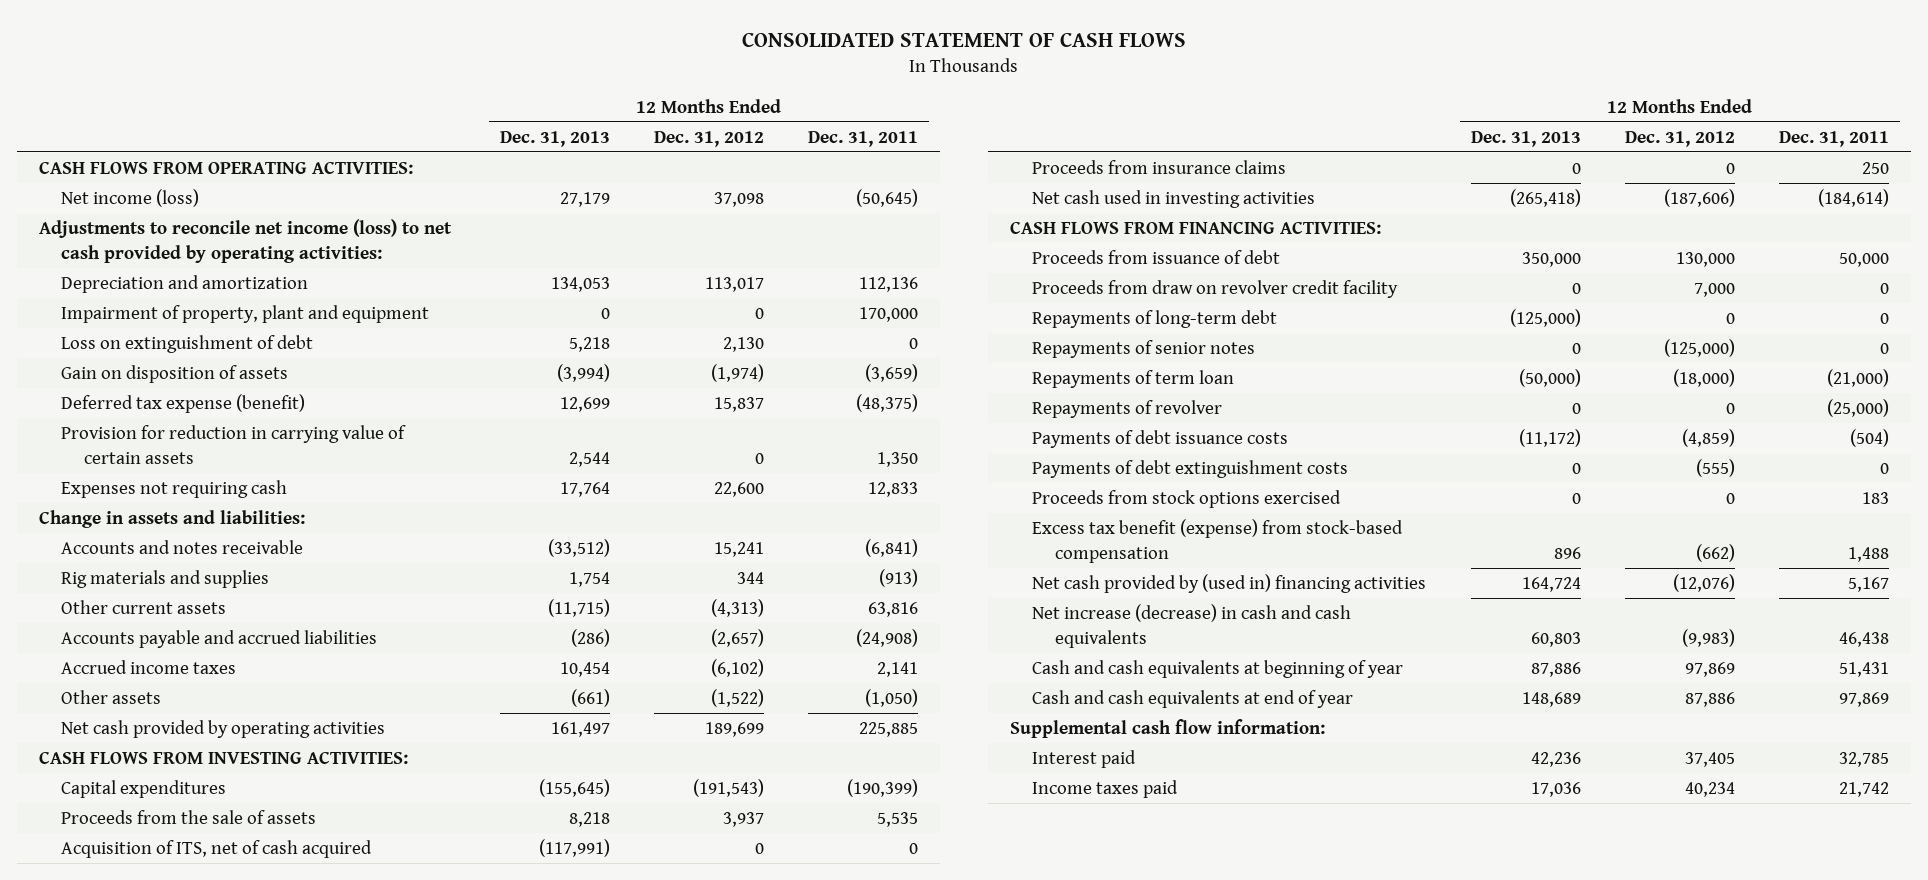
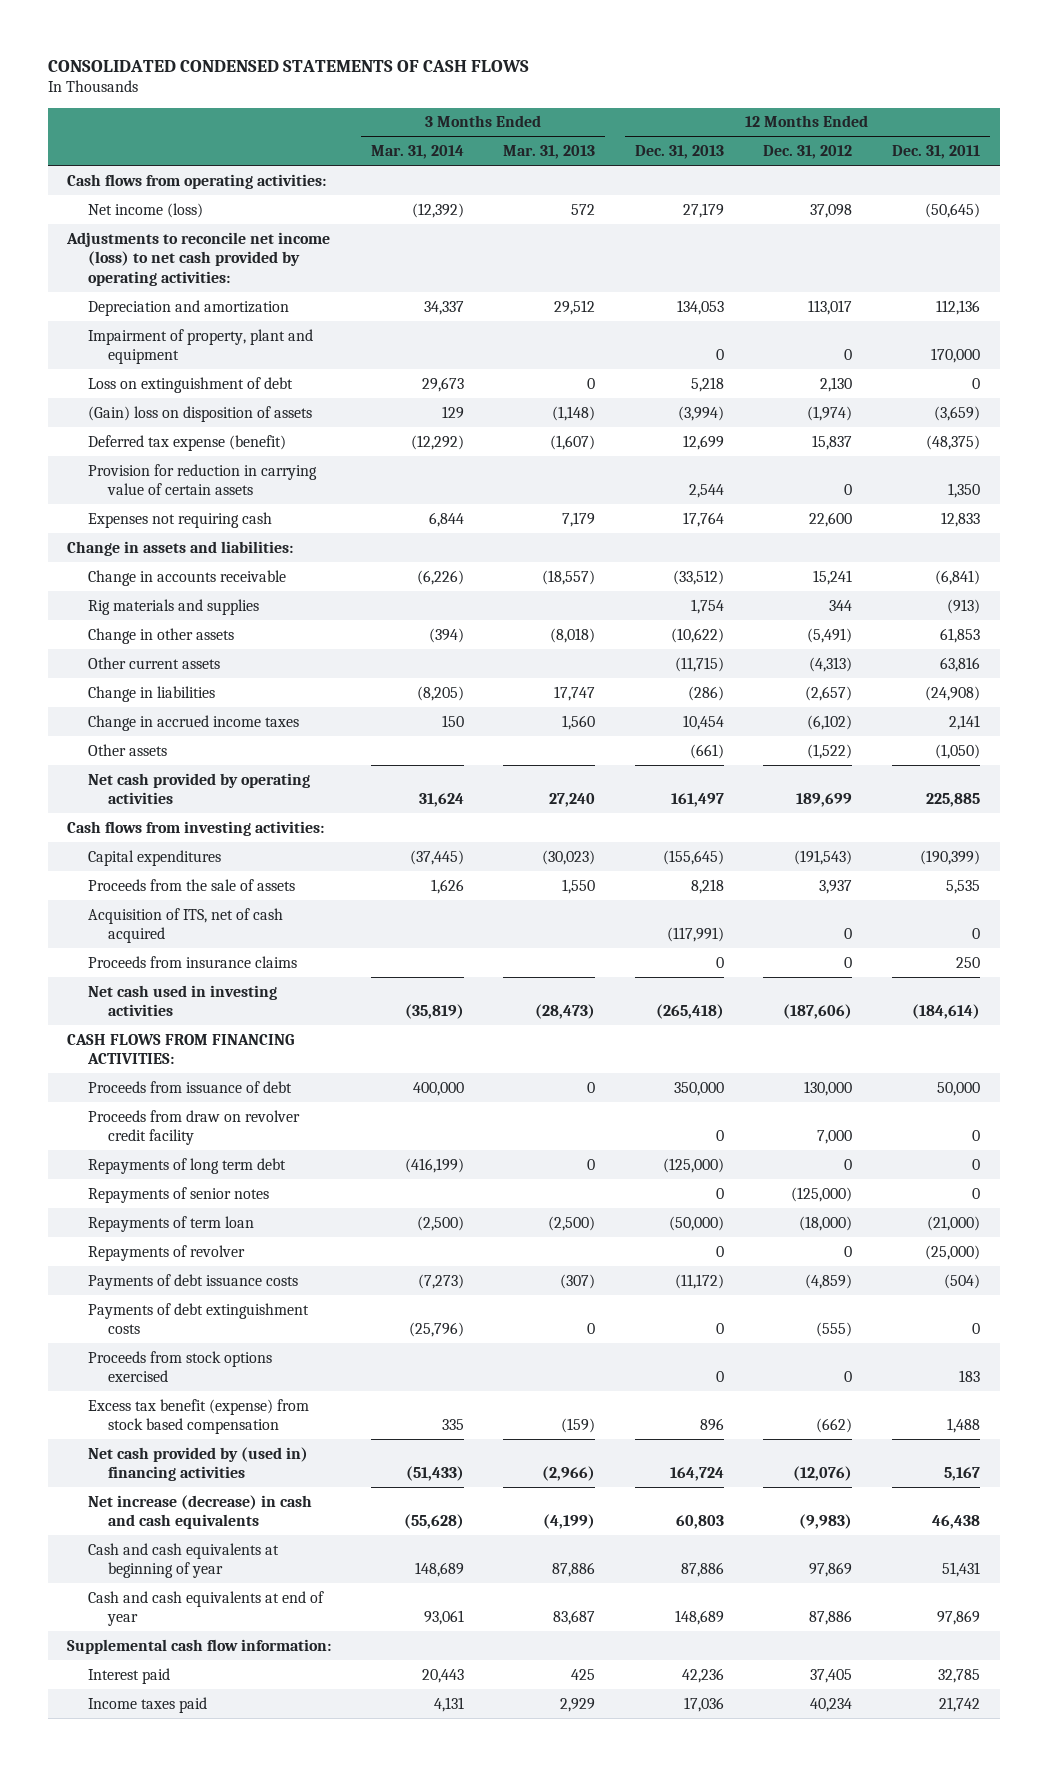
- CONSOLIDATED STATEMENT OF CASH FLOWS
+ CONSOLIDATED CONDENSED STATEMENTS OF CASH FLOWS
- | 12 Months Ended Dec. 31, 2013 | 12 Months Ended Dec. 31, 2012 | 12 Months Ended Dec. 31, 2011
+ | 3 Months Ended Mar. 31, 2014 | 3 Months Ended Mar. 31, 2013 | 12 Months Ended Dec. 31, 2013 | 12 Months Ended Dec. 31, 2012 | 12 Months Ended Dec. 31, 2011
- CASH FLOWS FROM OPERATING ACTIVITIES:
+ Cash flows from operating activities:
- Gain on disposition of assets | (3,994) | (1,974) | (3,659)
+ (Gain) loss on disposition of assets | 129 | (1,148) | (3,994) | (1,974) | (3,659)
- Accounts and notes receivable | (33,512) | 15,241 | (6,841)
+ Change in accounts receivable | (6,226) | (18,557) | (33,512) | 15,241 | (6,841)
+ Change in other assets | (394) | (8,018) | (10,622) | (5,491) | 61,853
- Accounts payable and accrued liabilities | (286) | (2,657) | (24,908)
- Accrued income taxes | 10,454 | (6,102) | 2,141
+ Change in liabilities | (8,205) | 17,747 | (286) | (2,657) | (24,908)
+ Change in accrued income taxes | 150 | 1,560 | 10,454 | (6,102) | 2,141
- CASH FLOWS FROM INVESTING ACTIVITIES:
+ Cash flows from investing activities:
- Repayments of long-term debt | (125,000) | 0 | 0
+ Repayments of long term debt | (416,199) | 0 | (125,000) | 0 | 0
- Excess tax benefit (expense) from stock-based compensation | 896 | (662) | 1,488
+ Excess tax benefit (expense) from stock based compensation | 335 | (159) | 896 | (662) | 1,488

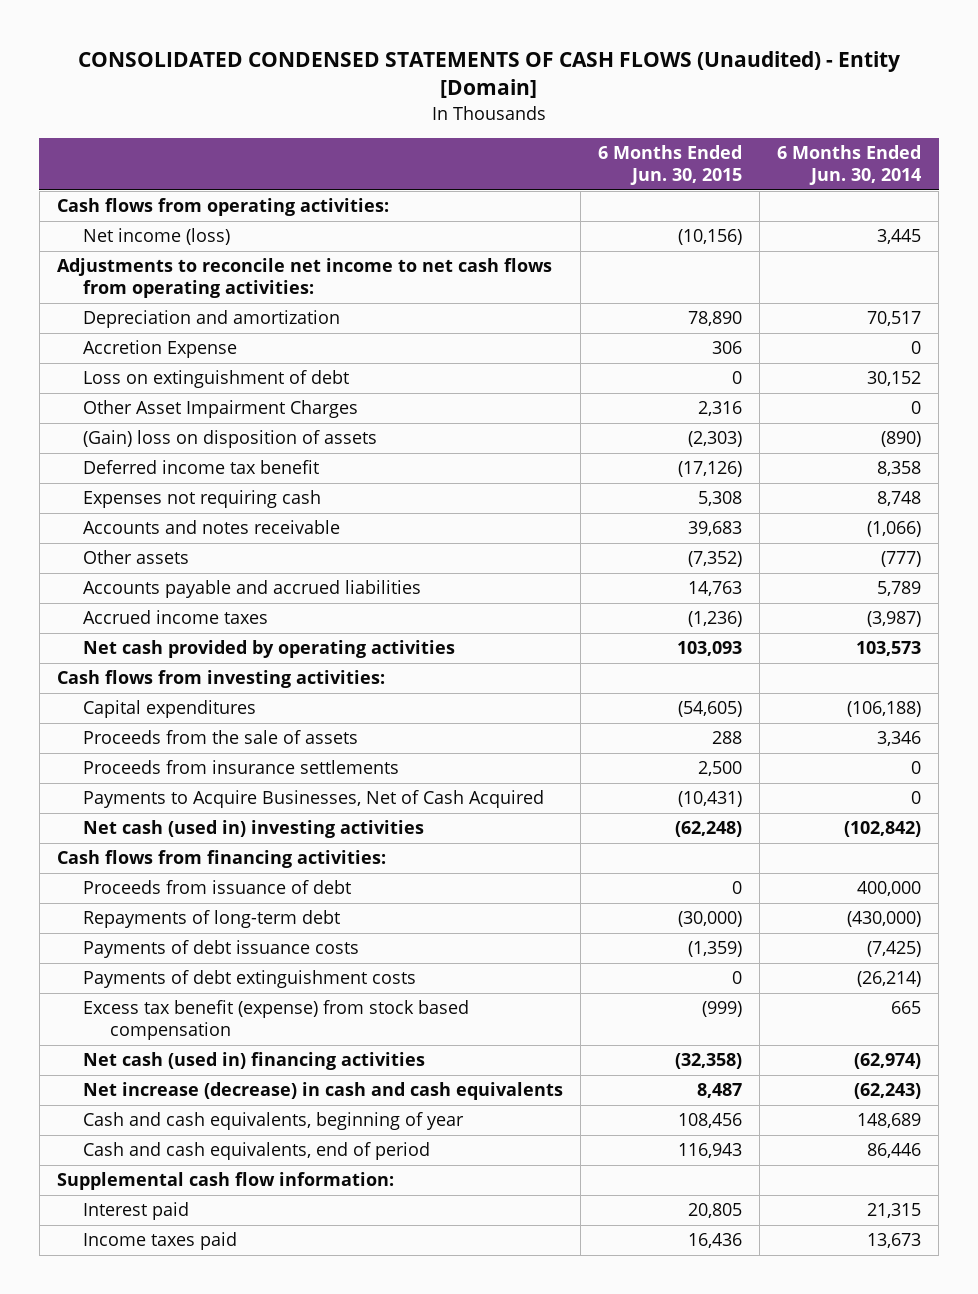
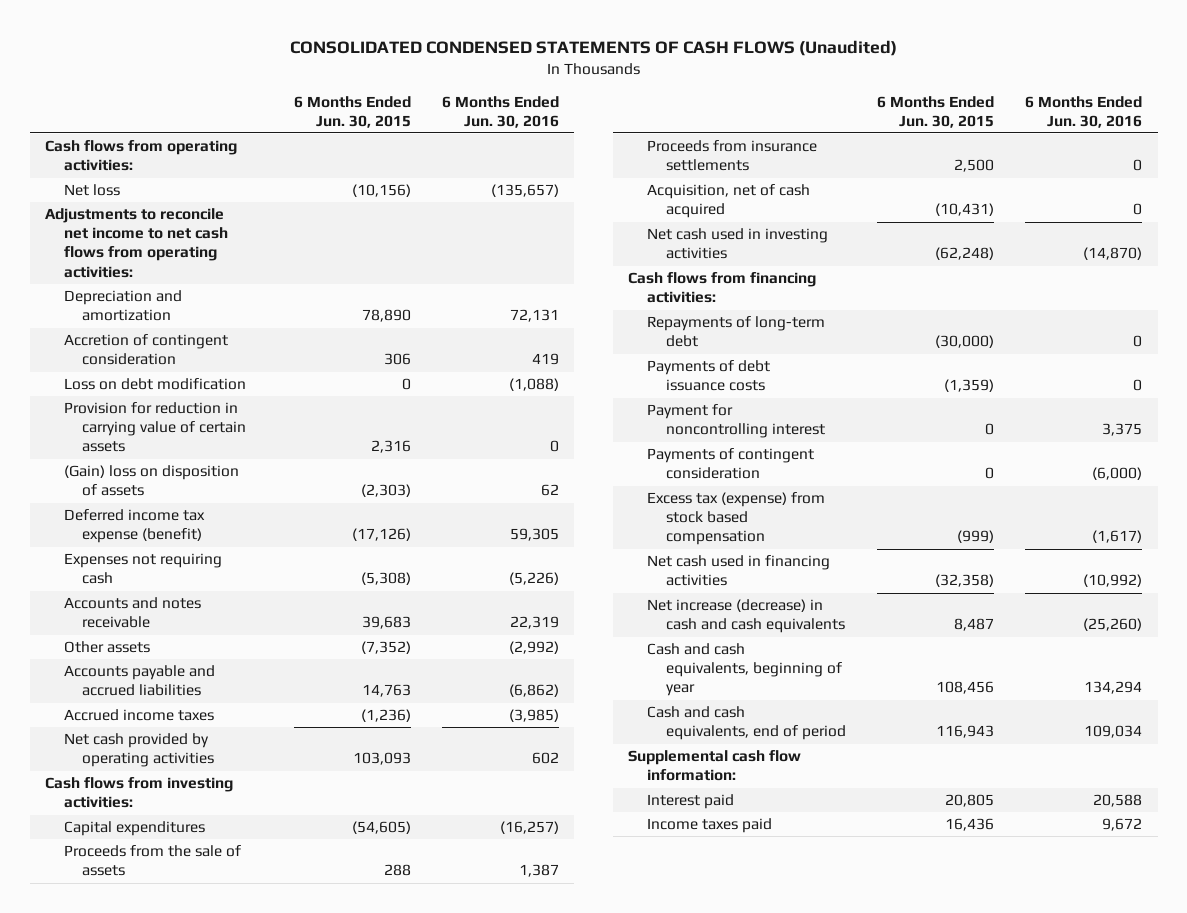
- CONSOLIDATED CONDENSED STATEMENTS OF CASH FLOWS (Unaudited) - Entity [Domain]
+ CONSOLIDATED CONDENSED STATEMENTS OF CASH FLOWS (Unaudited)
- | 6 Months Ended Jun. 30, 2015 | 6 Months Ended Jun. 30, 2014
+ | 6 Months Ended Jun. 30, 2015 | 6 Months Ended Jun. 30, 2016
- Net income (loss) | (10,156) | 3,445
+ Net loss | (10,156) | (135,657)
- Accretion Expense | 306 | 0
- Loss on extinguishment of debt | 0 | 30,152
- Other Asset Impairment Charges | 2,316 | 0
+ Accretion of contingent consideration | 306 | 419
+ Loss on debt modification | 0 | (1,088)
+ Provision for reduction in carrying value of certain assets | 2,316 | 0
- Deferred income tax benefit | (17,126) | 8,358
- Expenses not requiring cash | 5,308 | 8,748
+ Deferred income tax expense (benefit) | (17,126) | 59,305
+ Expenses not requiring cash | (5,308) | (5,226)
- Payments to Acquire Businesses, Net of Cash Acquired | (10,431) | 0
- Net cash (used in) investing activities | (62,248) | (102,842)
+ Acquisition, net of cash acquired | (10,431) | 0
+ Net cash used in investing activities | (62,248) | (14,870)
- Proceeds from issuance of debt | 0 | 400,000
- Payments of debt extinguishment costs | 0 | (26,214)
- Excess tax benefit (expense) from stock based compensation | (999) | 665
- Net cash (used in) financing activities | (32,358) | (62,974)
+ Payment for noncontrolling interest | 0 | 3,375
+ Payments of contingent consideration | 0 | (6,000)
+ Excess tax (expense) from stock based compensation | (999) | (1,617)
+ Net cash used in financing activities | (32,358) | (10,992)

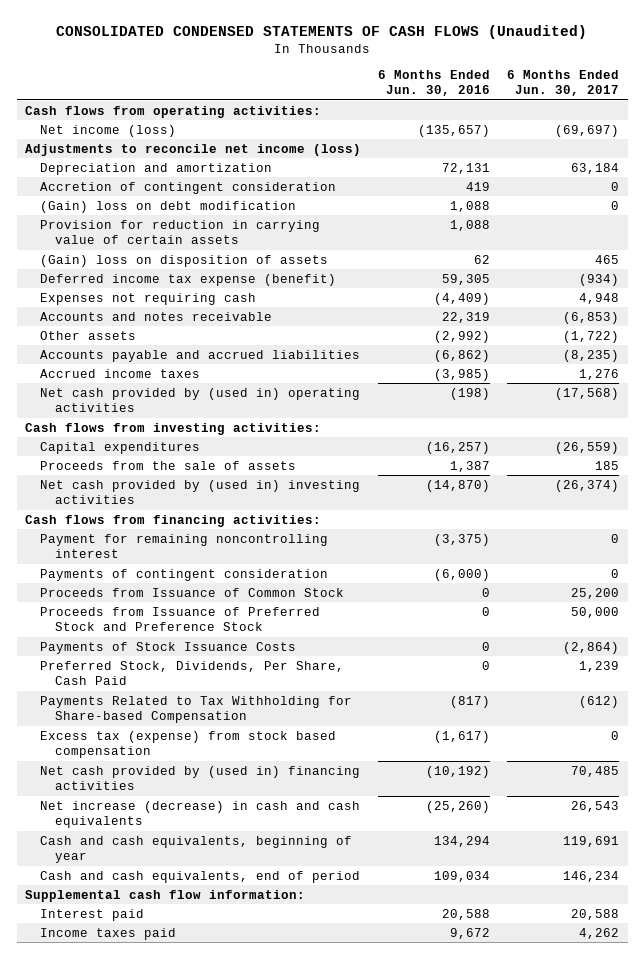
- | 6 Months Ended Jun. 30, 2015 | 6 Months Ended Jun. 30, 2016
+ | 6 Months Ended Jun. 30, 2016 | 6 Months Ended Jun. 30, 2017
- Net loss | (10,156) | (135,657)
- Adjustments to reconcile net income to net cash flows from operating activities:
+ Net income (loss) | (135,657) | (69,697)
+ Adjustments to reconcile net income (loss)
- Loss on debt modification | 0 | (1,088)
- Provision for reduction in carrying value of certain assets | 2,316 | 0
+ (Gain) loss on debt modification | 1,088 | 0
+ Provision for reduction in carrying value of certain assets | 1,088 |
- Expenses not requiring cash | (5,308) | (5,226)
+ Expenses not requiring cash | (4,409) | 4,948
- Net cash provided by operating activities | 103,093 | 602
+ Net cash provided by (used in) operating activities | (198) | (17,568)
- Proceeds from insurance settlements | 2,500 | 0
- Acquisition, net of cash acquired | (10,431) | 0
- Net cash used in investing activities | (62,248) | (14,870)
+ Net cash provided by (used in) investing activities | (14,870) | (26,374)
- Repayments of long-term debt | (30,000) | 0
- Payments of debt issuance costs | (1,359) | 0
- Payment for noncontrolling interest | 0 | 3,375
+ Payment for remaining noncontrolling interest | (3,375) | 0
+ Proceeds from Issuance of Common Stock | 0 | 25,200
+ Proceeds from Issuance of Preferred Stock and Preference Stock | 0 | 50,000
+ Payments of Stock Issuance Costs | 0 | (2,864)
+ Preferred Stock, Dividends, Per Share, Cash Paid | 0 | 1,239
+ Payments Related to Tax Withholding for Share-based Compensation | (817) | (612)
- Net cash used in financing activities | (32,358) | (10,992)
+ Net cash provided by (used in) financing activities | (10,192) | 70,485

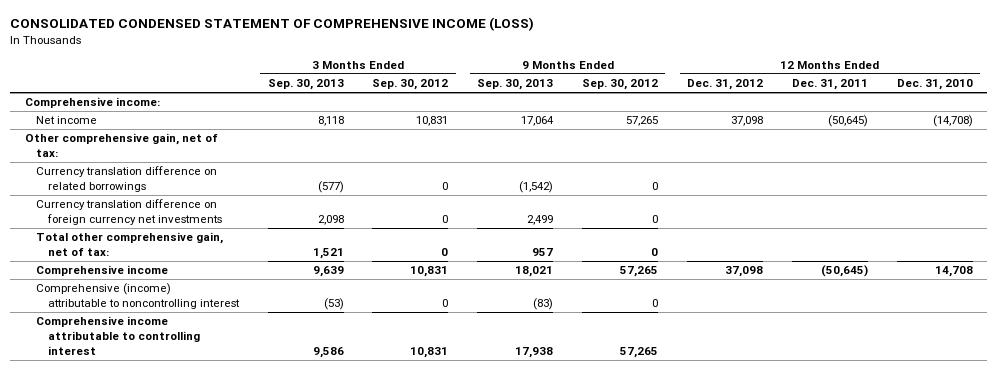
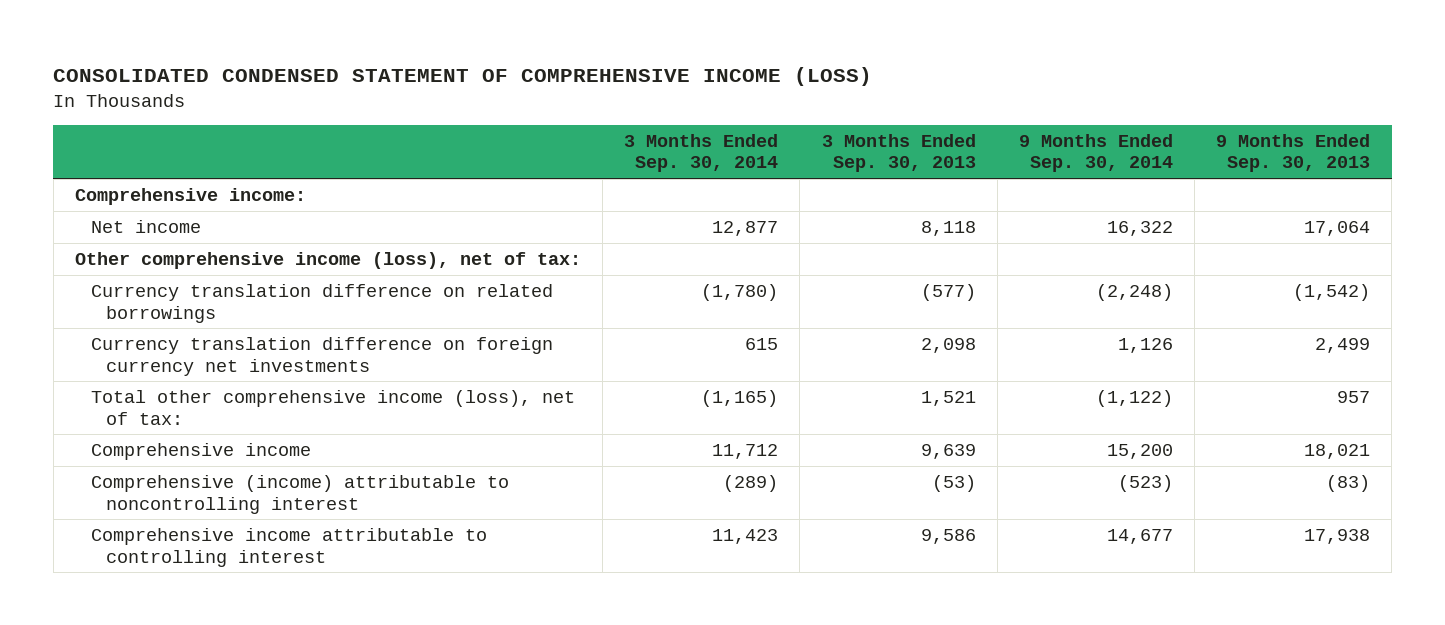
- | 3 Months Ended Sep. 30, 2013 | 3 Months Ended Sep. 30, 2012 | 9 Months Ended Sep. 30, 2013 | 9 Months Ended Sep. 30, 2012 | 12 Months Ended Dec. 31, 2012 | 12 Months Ended Dec. 31, 2011 | 12 Months Ended Dec. 31, 2010
+ | 3 Months Ended Sep. 30, 2014 | 3 Months Ended Sep. 30, 2013 | 9 Months Ended Sep. 30, 2014 | 9 Months Ended Sep. 30, 2013
- Other comprehensive gain, net of tax:
+ Other comprehensive income (loss), net of tax:
- Total other comprehensive gain, net of tax: | 1,521 | 0 | 957 | 0 | | |
+ Total other comprehensive income (loss), net of tax: | (1,165) | 1,521 | (1,122) | 957

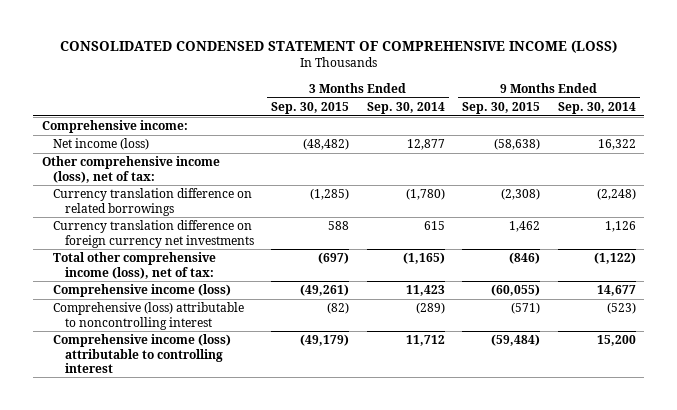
- | 3 Months Ended Sep. 30, 2014 | 3 Months Ended Sep. 30, 2013 | 9 Months Ended Sep. 30, 2014 | 9 Months Ended Sep. 30, 2013
+ | 3 Months Ended Sep. 30, 2015 | 3 Months Ended Sep. 30, 2014 | 9 Months Ended Sep. 30, 2015 | 9 Months Ended Sep. 30, 2014
- Net income | 12,877 | 8,118 | 16,322 | 17,064
+ Net income (loss) | (48,482) | 12,877 | (58,638) | 16,322
- Comprehensive income | 11,712 | 9,639 | 15,200 | 18,021
- Comprehensive (income) attributable to noncontrolling interest | (289) | (53) | (523) | (83)
- Comprehensive income attributable to controlling interest | 11,423 | 9,586 | 14,677 | 17,938
+ Comprehensive income (loss) | (49,261) | 11,423 | (60,055) | 14,677
+ Comprehensive (loss) attributable to noncontrolling interest | (82) | (289) | (571) | (523)
+ Comprehensive income (loss) attributable to controlling interest | (49,179) | 11,712 | (59,484) | 15,200

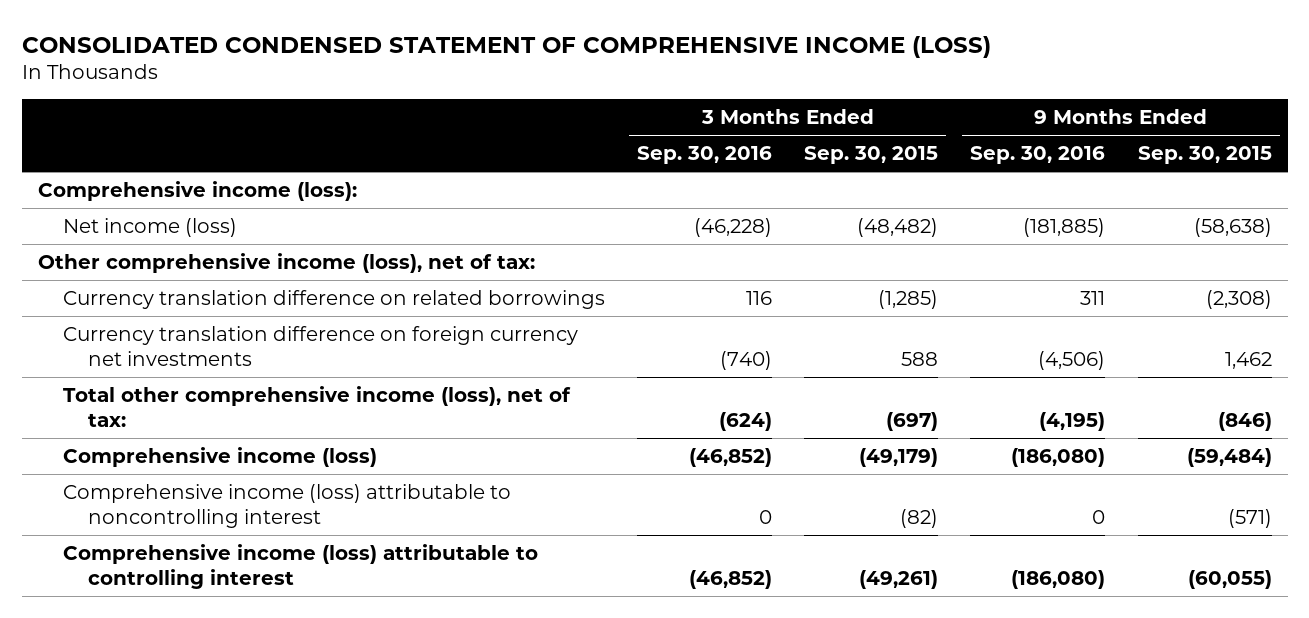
- | 3 Months Ended Sep. 30, 2015 | 3 Months Ended Sep. 30, 2014 | 9 Months Ended Sep. 30, 2015 | 9 Months Ended Sep. 30, 2014
+ | 3 Months Ended Sep. 30, 2016 | 3 Months Ended Sep. 30, 2015 | 9 Months Ended Sep. 30, 2016 | 9 Months Ended Sep. 30, 2015
- Comprehensive income:
+ Comprehensive income (loss):
- Comprehensive income (loss) | (49,261) | 11,423 | (60,055) | 14,677
- Comprehensive (loss) attributable to noncontrolling interest | (82) | (289) | (571) | (523)
- Comprehensive income (loss) attributable to controlling interest | (49,179) | 11,712 | (59,484) | 15,200
+ Comprehensive income (loss) | (46,852) | (49,179) | (186,080) | (59,484)
+ Comprehensive income (loss) attributable to noncontrolling interest | 0 | (82) | 0 | (571)
+ Comprehensive income (loss) attributable to controlling interest | (46,852) | (49,261) | (186,080) | (60,055)

